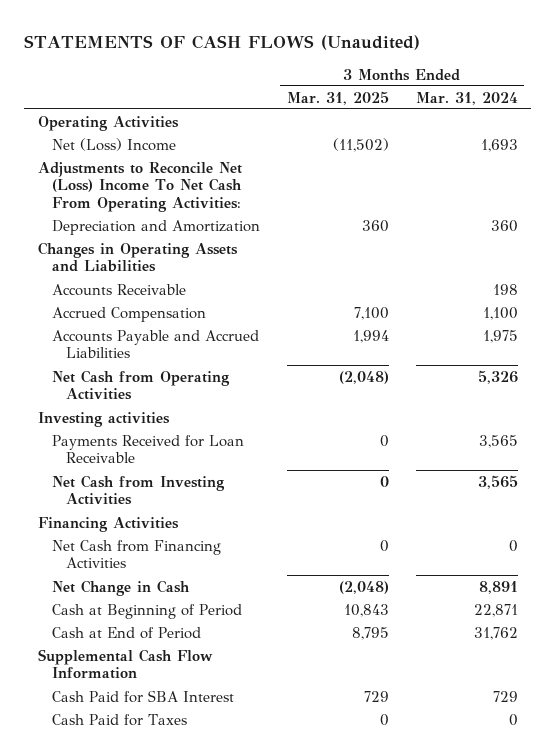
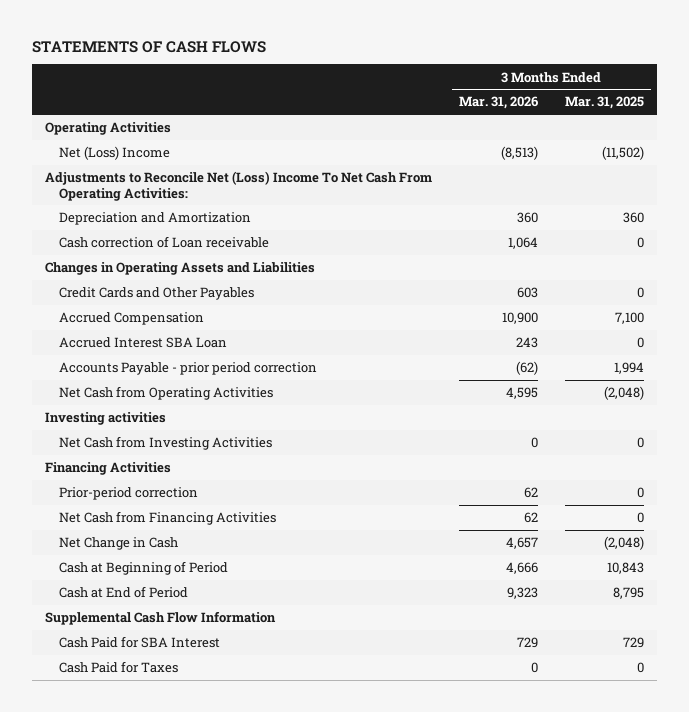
- STATEMENTS OF CASH FLOWS (Unaudited)
+ STATEMENTS OF CASH FLOWS
- | 3 Months Ended Mar. 31, 2025 | 3 Months Ended Mar. 31, 2024
+ | 3 Months Ended Mar. 31, 2026 | 3 Months Ended Mar. 31, 2025
+ Cash correction of Loan receivable | 1,064 | 0
- Accounts Receivable | | 198
+ Credit Cards and Other Payables | 603 | 0
- Accounts Payable and Accrued Liabilities | 1,994 | 1,975
+ Accrued Interest SBA Loan | 243 | 0
+ Accounts Payable - prior period correction | (62) | 1,994
- Payments Received for Loan Receivable | 0 | 3,565
+ Prior-period correction | 62 | 0

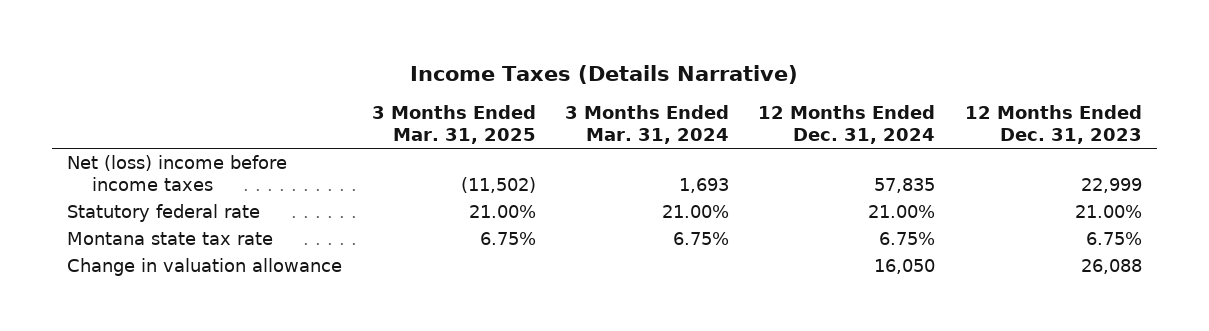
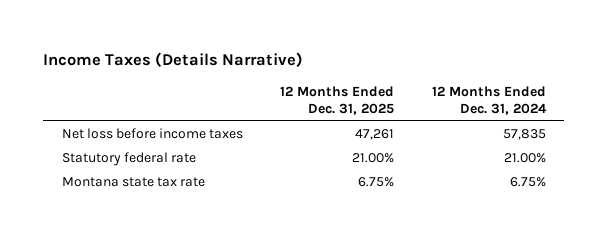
- | 3 Months Ended Mar. 31, 2025 | 3 Months Ended Mar. 31, 2024 | 12 Months Ended Dec. 31, 2024 | 12 Months Ended Dec. 31, 2023
+ | 12 Months Ended Dec. 31, 2025 | 12 Months Ended Dec. 31, 2024
- Net (loss) income before income taxes | (11,502) | 1,693 | 57,835 | 22,999
+ Net loss before income taxes | 47,261 | 57,835
- Change in valuation allowance | | | 16,050 | 26,088

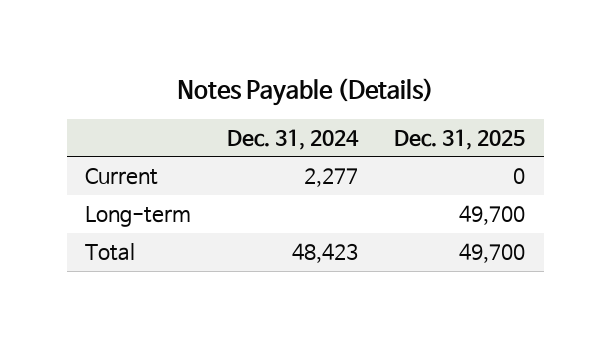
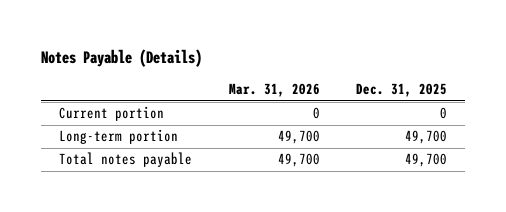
- | Dec. 31, 2024 | Dec. 31, 2025
+ | Mar. 31, 2026 | Dec. 31, 2025
- Current | 2,277 | 0
- Long-term | | 49,700
- Total | 48,423 | 49,700
+ Current portion | 0 | 0
+ Long-term portion | 49,700 | 49,700
+ Total notes payable | 49,700 | 49,700

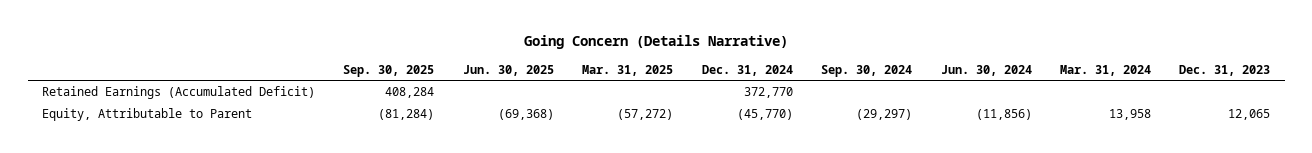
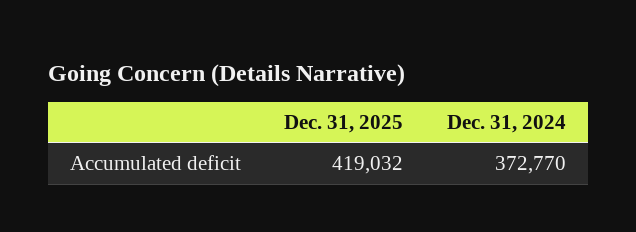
- | Sep. 30, 2025 | Jun. 30, 2025 | Mar. 31, 2025 | Dec. 31, 2024 | Sep. 30, 2024 | Jun. 30, 2024 | Mar. 31, 2024 | Dec. 31, 2023
+ | Dec. 31, 2025 | Dec. 31, 2024
- Retained Earnings (Accumulated Deficit) | 408,284 | | | 372,770 | | | |
- Equity, Attributable to Parent | (81,284) | (69,368) | (57,272) | (45,770) | (29,297) | (11,856) | 13,958 | 12,065
+ Accumulated deficit | 419,032 | 372,770

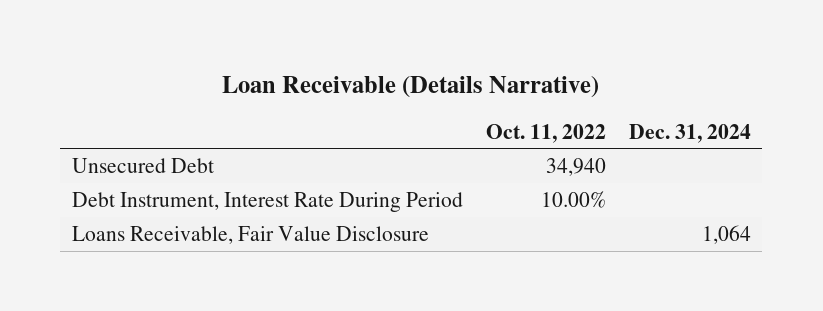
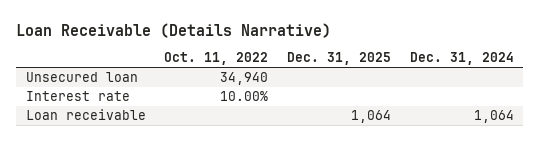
- | Oct. 11, 2022 | Dec. 31, 2024
+ | Oct. 11, 2022 | Dec. 31, 2025 | Dec. 31, 2024
- Unsecured Debt | 34,940 |
- Debt Instrument, Interest Rate During Period | 10.00% |
- Loans Receivable, Fair Value Disclosure | | 1,064
+ Unsecured loan | 34,940 | |
+ Interest rate | 10.00% | |
+ Loan receivable | | 1,064 | 1,064

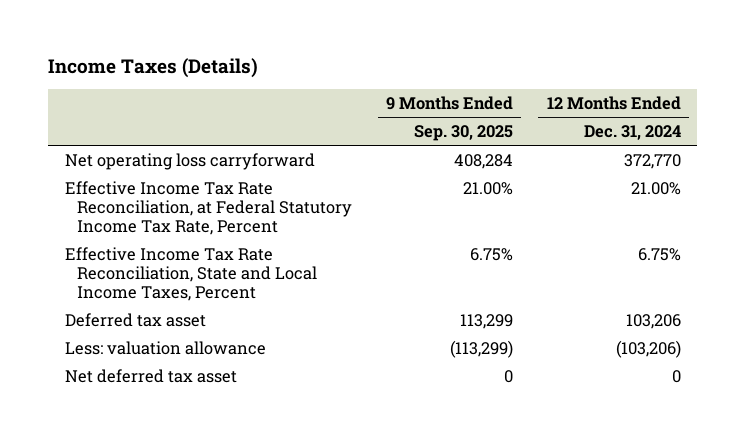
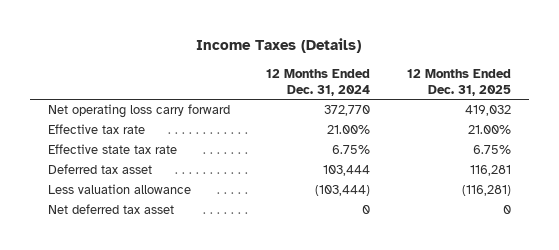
- | 9 Months Ended Sep. 30, 2025 | 12 Months Ended Dec. 31, 2024
+ | 12 Months Ended Dec. 31, 2024 | 12 Months Ended Dec. 31, 2025
- Net operating loss carryforward | 408,284 | 372,770
- Effective Income Tax Rate Reconciliation, at Federal Statutory Income Tax Rate, Percent | 21.00% | 21.00%
- Effective Income Tax Rate Reconciliation, State and Local Income Taxes, Percent | 6.75% | 6.75%
- Deferred tax asset | 113,299 | 103,206
- Less: valuation allowance | (113,299) | (103,206)
+ Net operating loss carry forward | 372,770 | 419,032
+ Effective tax rate | 21.00% | 21.00%
+ Effective state tax rate | 6.75% | 6.75%
+ Deferred tax asset | 103,444 | 116,281
+ Less valuation allowance | (103,444) | (116,281)

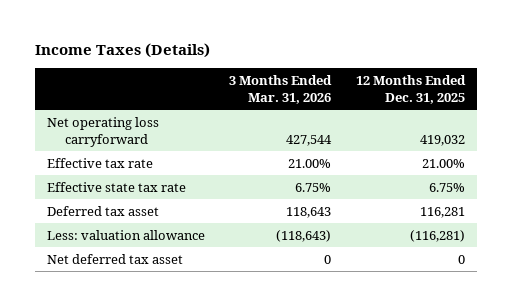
- | 12 Months Ended Dec. 31, 2024 | 12 Months Ended Dec. 31, 2025
+ | 3 Months Ended Mar. 31, 2026 | 12 Months Ended Dec. 31, 2025
- Net operating loss carry forward | 372,770 | 419,032
+ Net operating loss carryforward | 427,544 | 419,032
- Less valuation allowance | (103,444) | (116,281)
+ Less: valuation allowance | (118,643) | (116,281)

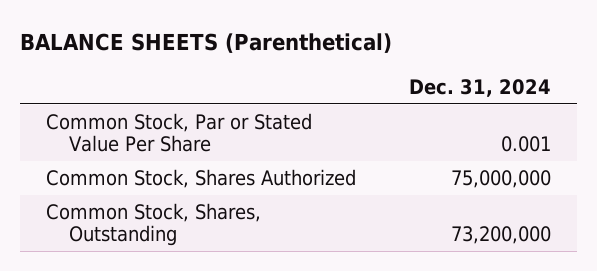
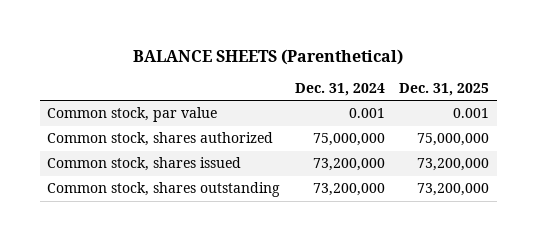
- | Dec. 31, 2024
+ | Dec. 31, 2024 | Dec. 31, 2025
- Common Stock, Par or Stated Value Per Share | 0.001
- Common Stock, Shares Authorized | 75,000,000
- Common Stock, Shares, Outstanding | 73,200,000
+ Common stock, par value | 0.001 | 0.001
+ Common stock, shares authorized | 75,000,000 | 75,000,000
+ Common stock, shares issued | 73,200,000 | 73,200,000
+ Common stock, shares outstanding | 73,200,000 | 73,200,000

